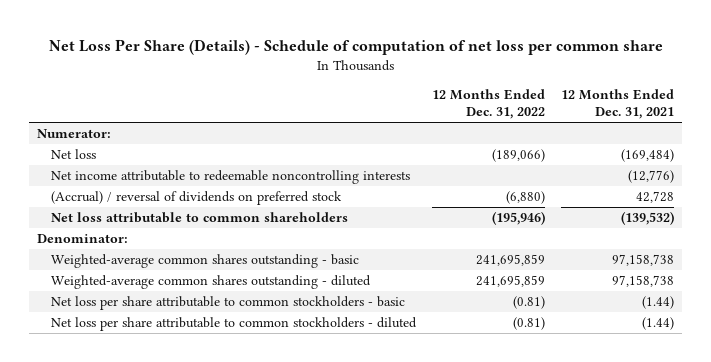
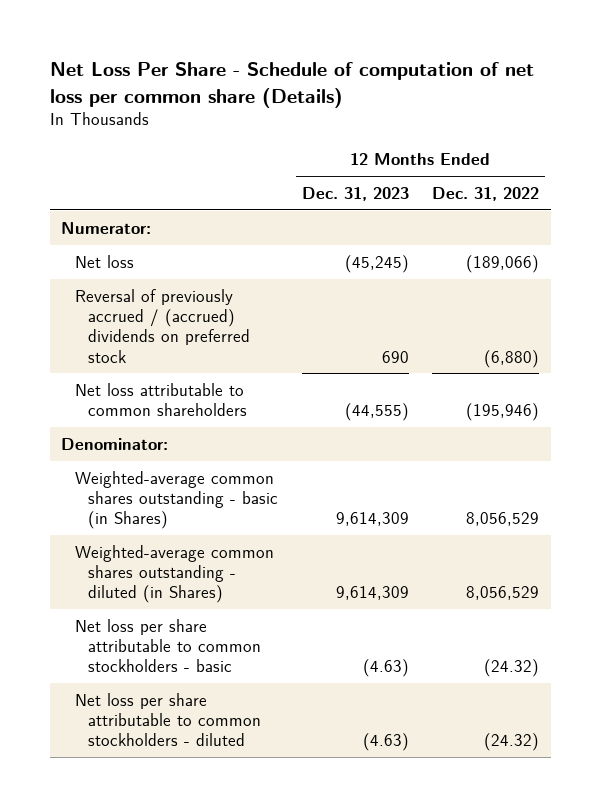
- Net Loss Per Share (Details) - Schedule of computation of net loss per common share
+ Net Loss Per Share - Schedule of computation of net loss per common share (Details)
- | 12 Months Ended Dec. 31, 2022 | 12 Months Ended Dec. 31, 2021
+ | 12 Months Ended Dec. 31, 2023 | 12 Months Ended Dec. 31, 2022
- Net income attributable to redeemable noncontrolling interests | | (12,776)
- (Accrual) / reversal of dividends on preferred stock | (6,880) | 42,728
+ Reversal of previously accrued / (accrued) dividends on preferred stock | 690 | (6,880)
- Weighted-average common shares outstanding - basic | 241,695,859 | 97,158,738
- Weighted-average common shares outstanding - diluted | 241,695,859 | 97,158,738
- Net loss per share attributable to common stockholders - basic | (0.81) | (1.44)
- Net loss per share attributable to common stockholders - diluted | (0.81) | (1.44)
+ Weighted-average common shares outstanding - basic (in Shares) | 9,614,309 | 8,056,529
+ Weighted-average common shares outstanding - diluted (in Shares) | 9,614,309 | 8,056,529
+ Net loss per share attributable to common stockholders - basic | (4.63) | (24.32)
+ Net loss per share attributable to common stockholders - diluted | (4.63) | (24.32)

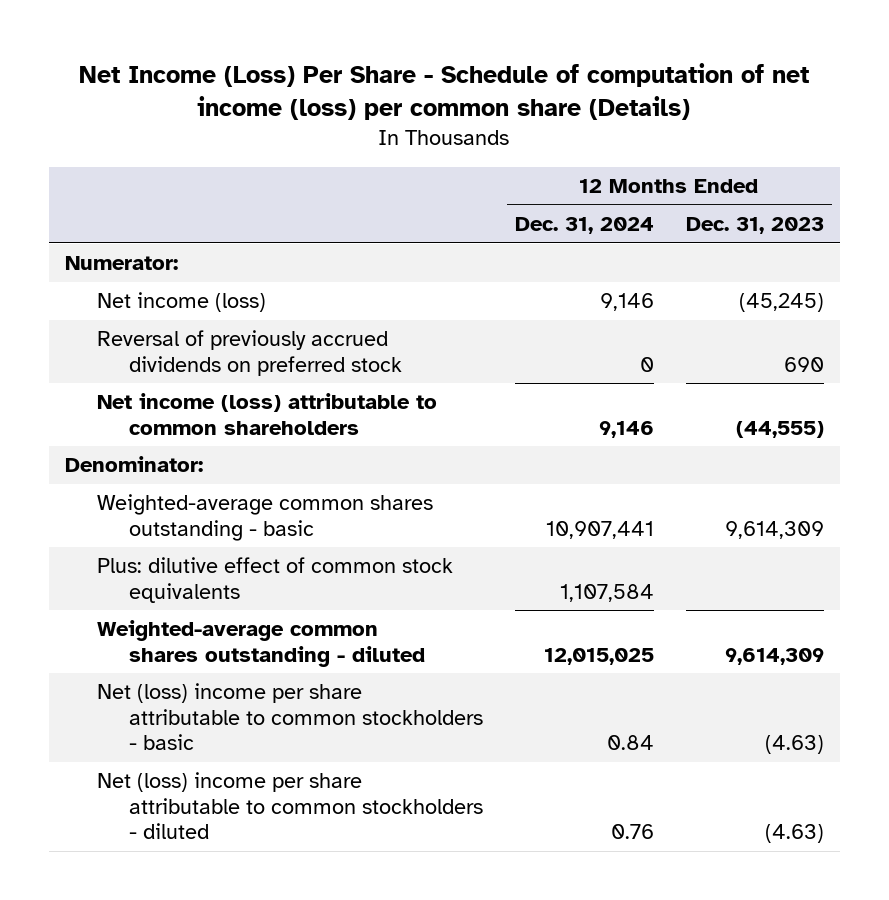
- Net Loss Per Share - Schedule of computation of net loss per common share (Details)
+ Net Income (Loss) Per Share - Schedule of computation of net income (loss) per common share (Details)
- | 12 Months Ended Dec. 31, 2023 | 12 Months Ended Dec. 31, 2022
+ | 12 Months Ended Dec. 31, 2024 | 12 Months Ended Dec. 31, 2023
- Net loss | (45,245) | (189,066)
- Reversal of previously accrued / (accrued) dividends on preferred stock | 690 | (6,880)
- Net loss attributable to common shareholders | (44,555) | (195,946)
+ Net income (loss) | 9,146 | (45,245)
+ Reversal of previously accrued dividends on preferred stock | 0 | 690
+ Net income (loss) attributable to common shareholders | 9,146 | (44,555)
- Weighted-average common shares outstanding - basic (in Shares) | 9,614,309 | 8,056,529
- Weighted-average common shares outstanding - diluted (in Shares) | 9,614,309 | 8,056,529
- Net loss per share attributable to common stockholders - basic | (4.63) | (24.32)
- Net loss per share attributable to common stockholders - diluted | (4.63) | (24.32)
+ Weighted-average common shares outstanding - basic | 10,907,441 | 9,614,309
+ Plus: dilutive effect of common stock equivalents | 1,107,584 |
+ Weighted-average common shares outstanding - diluted | 12,015,025 | 9,614,309
+ Net (loss) income per share attributable to common stockholders - basic | 0.84 | (4.63)
+ Net (loss) income per share attributable to common stockholders - diluted | 0.76 | (4.63)

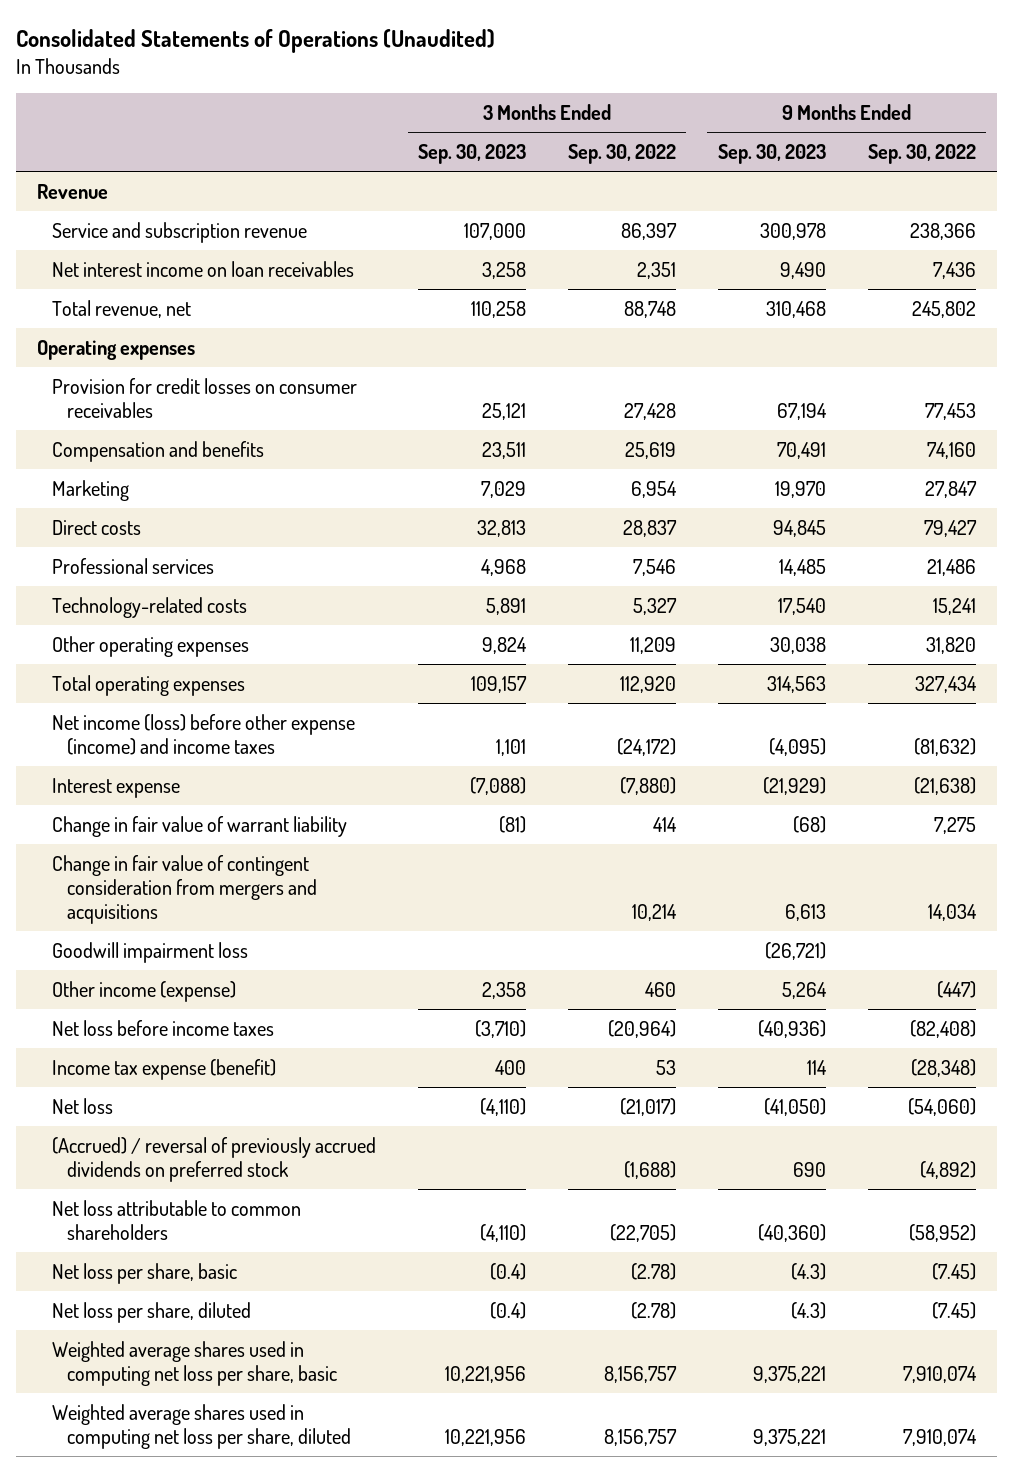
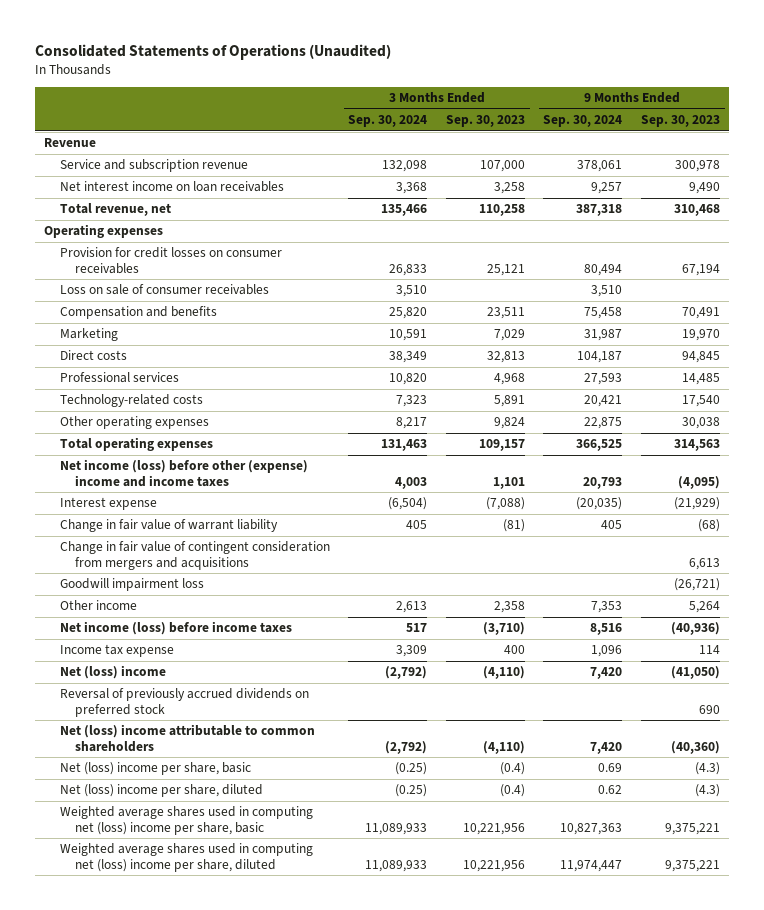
- | 3 Months Ended Sep. 30, 2023 | 3 Months Ended Sep. 30, 2022 | 9 Months Ended Sep. 30, 2023 | 9 Months Ended Sep. 30, 2022
+ | 3 Months Ended Sep. 30, 2024 | 3 Months Ended Sep. 30, 2023 | 9 Months Ended Sep. 30, 2024 | 9 Months Ended Sep. 30, 2023
+ Loss on sale of consumer receivables | 3,510 | | 3,510 |
- Net income (loss) before other expense (income) and income taxes | 1,101 | (24,172) | (4,095) | (81,632)
+ Net income (loss) before other (expense) income and income taxes | 4,003 | 1,101 | 20,793 | (4,095)
- Other income (expense) | 2,358 | 460 | 5,264 | (447)
- Net loss before income taxes | (3,710) | (20,964) | (40,936) | (82,408)
- Income tax expense (benefit) | 400 | 53 | 114 | (28,348)
- Net loss | (4,110) | (21,017) | (41,050) | (54,060)
- (Accrued) / reversal of previously accrued dividends on preferred stock | | (1,688) | 690 | (4,892)
- Net loss attributable to common shareholders | (4,110) | (22,705) | (40,360) | (58,952)
- Net loss per share, basic | (0.4) | (2.78) | (4.3) | (7.45)
- Net loss per share, diluted | (0.4) | (2.78) | (4.3) | (7.45)
- Weighted average shares used in computing net loss per share, basic | 10,221,956 | 8,156,757 | 9,375,221 | 7,910,074
- Weighted average shares used in computing net loss per share, diluted | 10,221,956 | 8,156,757 | 9,375,221 | 7,910,074
+ Other income | 2,613 | 2,358 | 7,353 | 5,264
+ Net income (loss) before income taxes | 517 | (3,710) | 8,516 | (40,936)
+ Income tax expense | 3,309 | 400 | 1,096 | 114
+ Net (loss) income | (2,792) | (4,110) | 7,420 | (41,050)
+ Reversal of previously accrued dividends on preferred stock | | | | 690
+ Net (loss) income attributable to common shareholders | (2,792) | (4,110) | 7,420 | (40,360)
+ Net (loss) income per share, basic | (0.25) | (0.4) | 0.69 | (4.3)
+ Net (loss) income per share, diluted | (0.25) | (0.4) | 0.62 | (4.3)
+ Weighted average shares used in computing net (loss) income per share, basic | 11,089,933 | 10,221,956 | 10,827,363 | 9,375,221
+ Weighted average shares used in computing net (loss) income per share, diluted | 11,089,933 | 10,221,956 | 11,974,447 | 9,375,221

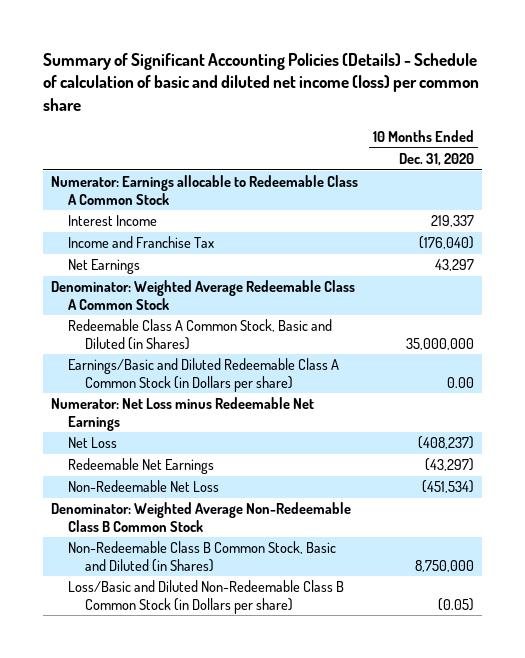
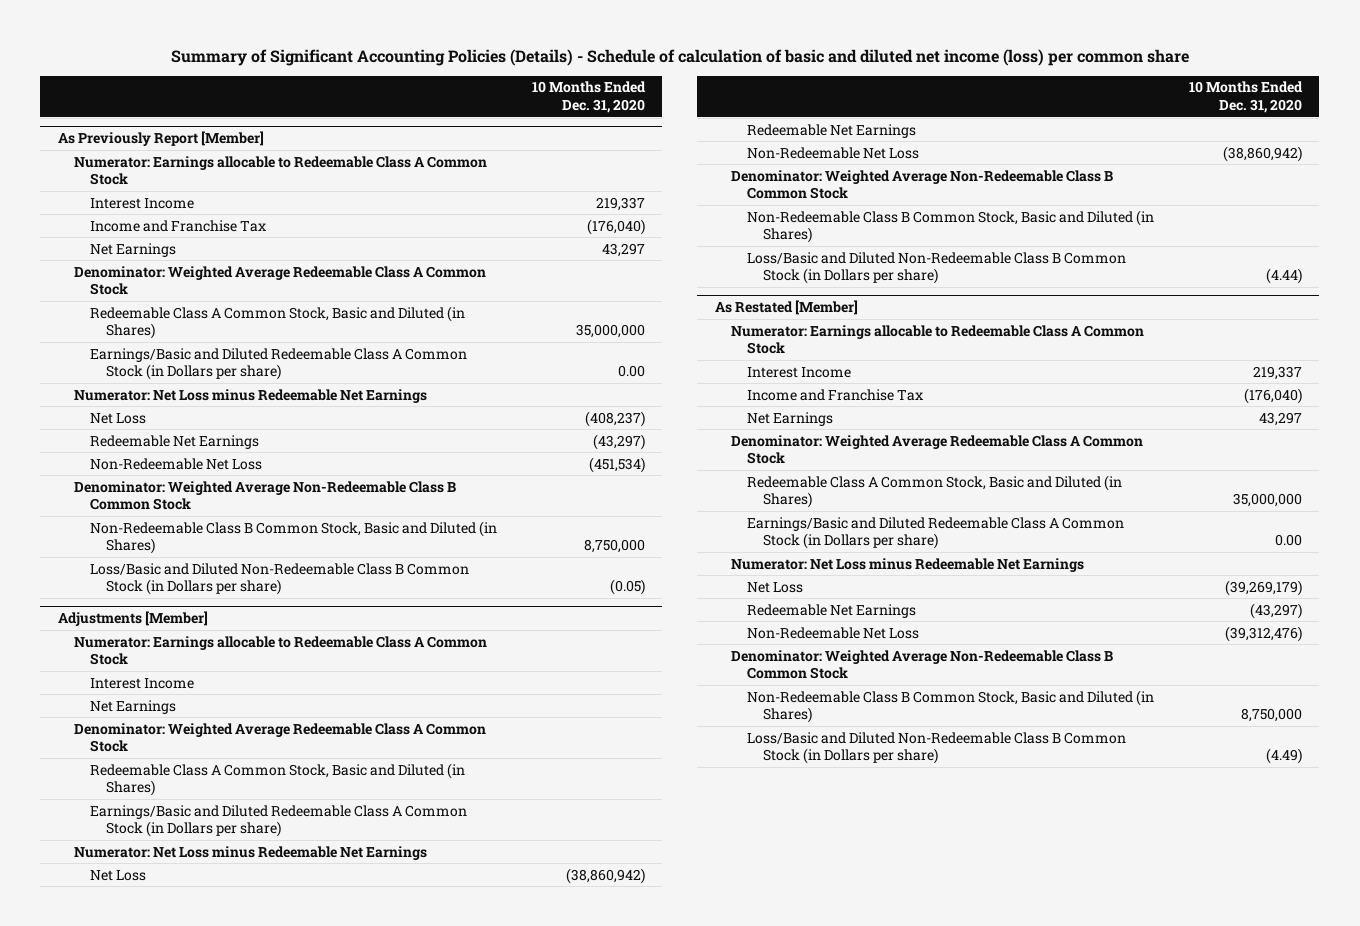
+ As Previously Report [Member]
+ Adjustments [Member]
+ Numerator: Earnings allocable to Redeemable Class A Common Stock
+ Interest Income
+ Net Earnings
+ Denominator: Weighted Average Redeemable Class A Common Stock
+ Redeemable Class A Common Stock, Basic and Diluted (in Shares)
+ Earnings/Basic and Diluted Redeemable Class A Common Stock (in Dollars per share)
+ Numerator: Net Loss minus Redeemable Net Earnings
+ Net Loss | (38,860,942)
+ Redeemable Net Earnings
+ Non-Redeemable Net Loss | (38,860,942)
+ Denominator: Weighted Average Non-Redeemable Class B Common Stock
+ Non-Redeemable Class B Common Stock, Basic and Diluted (in Shares)
+ Loss/Basic and Diluted Non-Redeemable Class B Common Stock (in Dollars per share) | (4.44)
+ As Restated [Member]
+ Numerator: Earnings allocable to Redeemable Class A Common Stock
+ Interest Income | 219,337
+ Income and Franchise Tax | (176,040)
+ Net Earnings | 43,297
+ Denominator: Weighted Average Redeemable Class A Common Stock
+ Redeemable Class A Common Stock, Basic and Diluted (in Shares) | 35,000,000
+ Earnings/Basic and Diluted Redeemable Class A Common Stock (in Dollars per share) | 0.00
+ Numerator: Net Loss minus Redeemable Net Earnings
+ Net Loss | (39,269,179)
+ Redeemable Net Earnings | (43,297)
+ Non-Redeemable Net Loss | (39,312,476)
+ Denominator: Weighted Average Non-Redeemable Class B Common Stock
+ Non-Redeemable Class B Common Stock, Basic and Diluted (in Shares) | 8,750,000
+ Loss/Basic and Diluted Non-Redeemable Class B Common Stock (in Dollars per share) | (4.49)

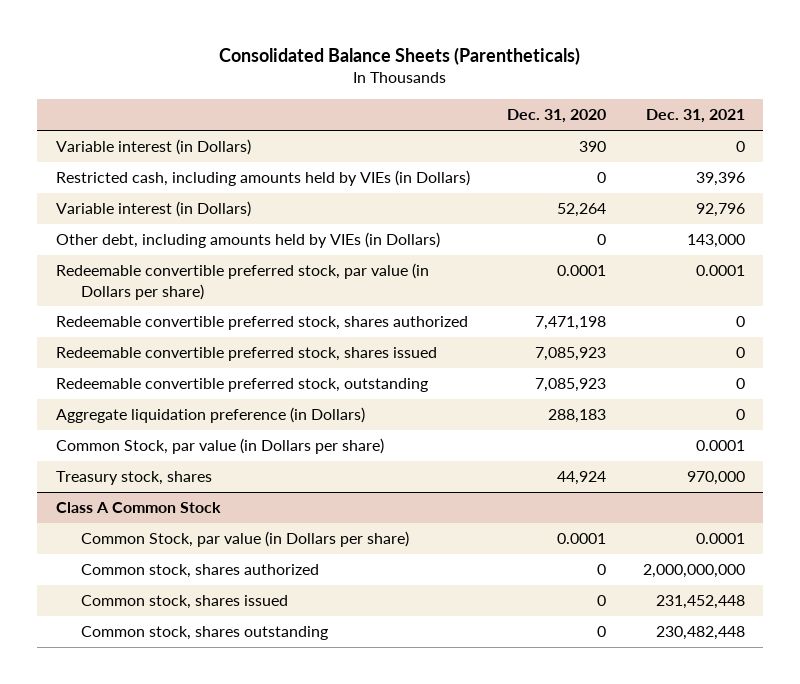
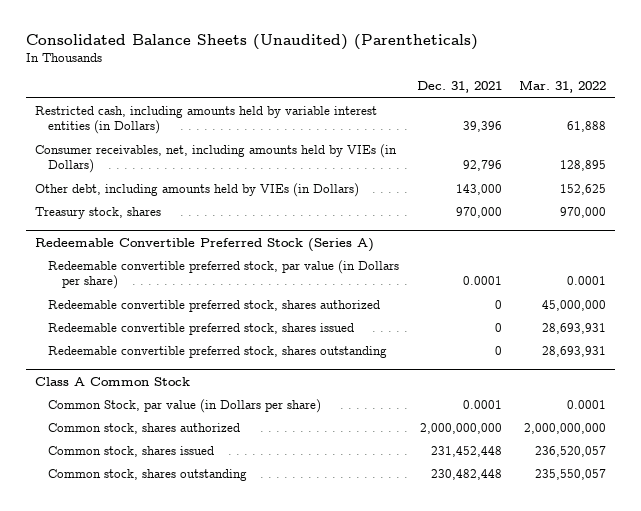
- Consolidated Balance Sheets (Parentheticals)
+ Consolidated Balance Sheets (Unaudited) (Parentheticals)
- | Dec. 31, 2020 | Dec. 31, 2021
+ | Dec. 31, 2021 | Mar. 31, 2022
- Variable interest (in Dollars) | 390 | 0
- Restricted cash, including amounts held by VIEs (in Dollars) | 0 | 39,396
- Variable interest (in Dollars) | 52,264 | 92,796
+ Restricted cash, including amounts held by variable interest entities (in Dollars) | 39,396 | 61,888
+ Consumer receivables, net, including amounts held by VIEs (in Dollars) | 92,796 | 128,895
moved up: Treasury stock, shares | 970,000 | 970,000
+ Redeemable Convertible Preferred Stock (Series A)
- Redeemable convertible preferred stock, outstanding | 7,085,923 | 0
- Aggregate liquidation preference (in Dollars) | 288,183 | 0
- Common Stock, par value (in Dollars per share) | | 0.0001
+ Redeemable convertible preferred stock, shares outstanding | 0 | 28,693,931

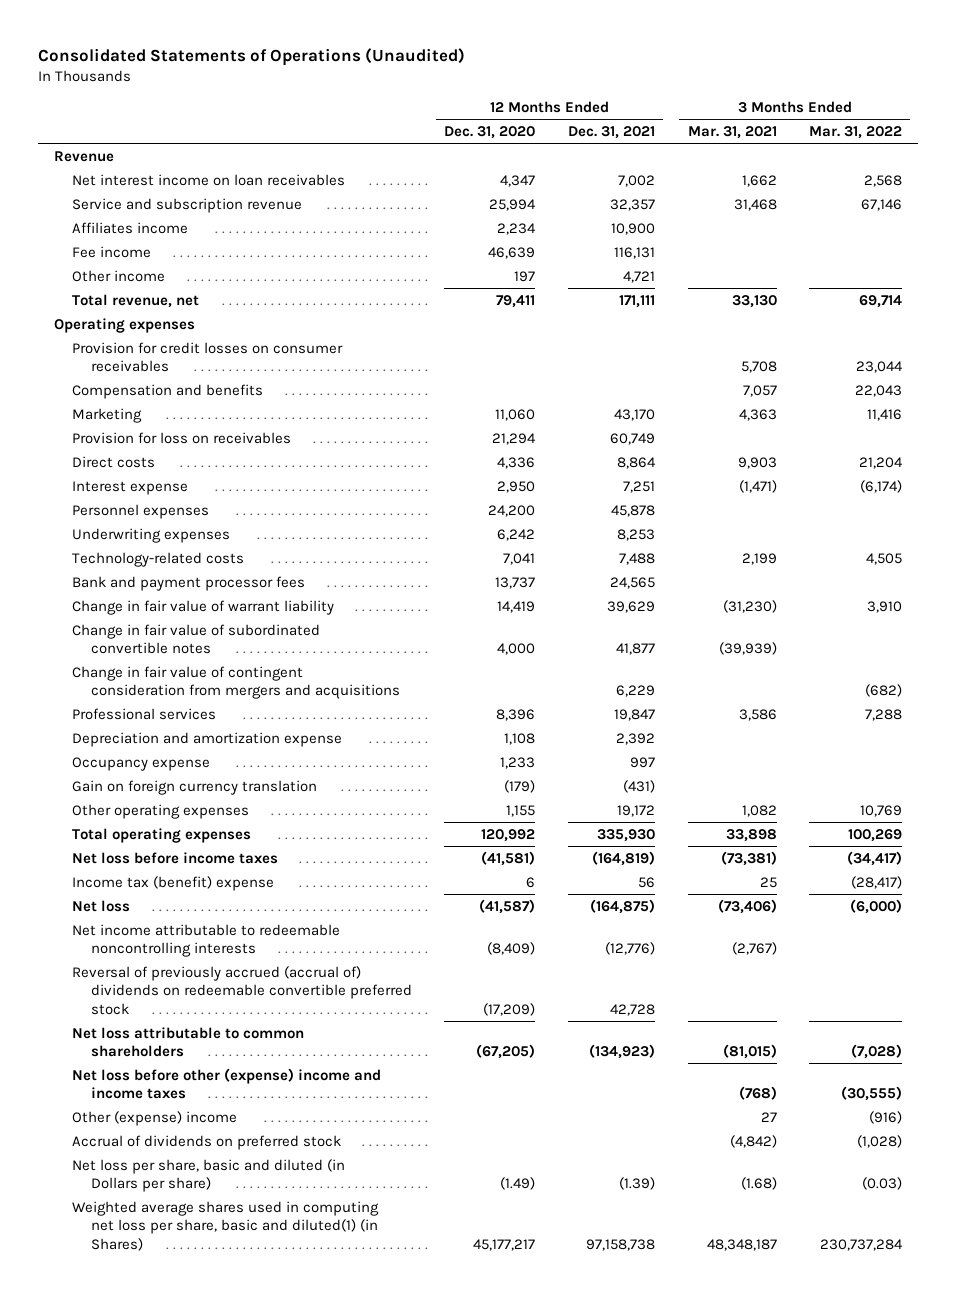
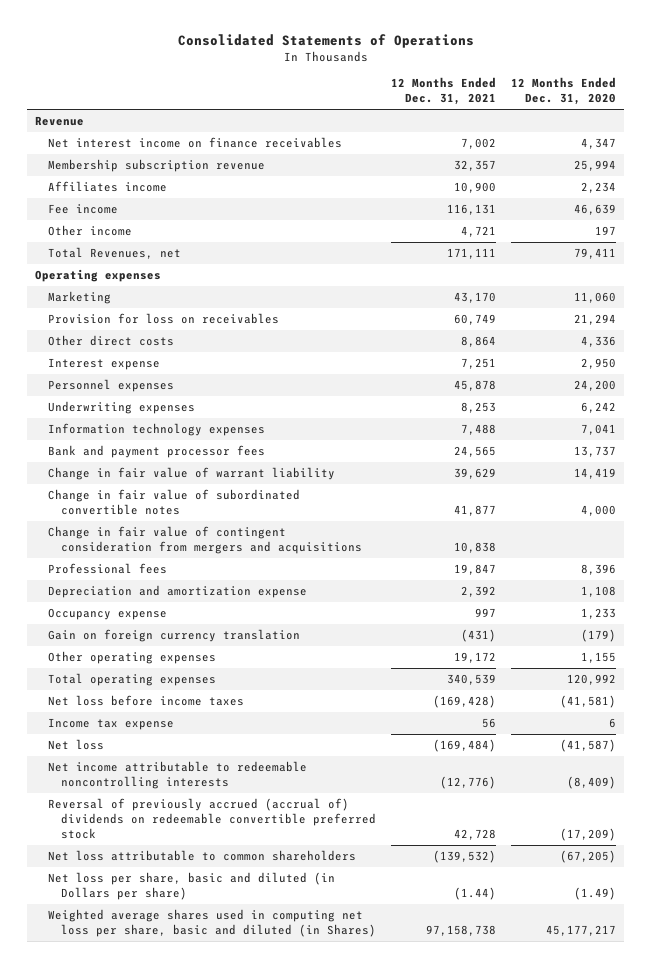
- Consolidated Statements of Operations (Unaudited)
+ Consolidated Statements of Operations
- | 12 Months Ended Dec. 31, 2020 | 12 Months Ended Dec. 31, 2021 | 3 Months Ended Mar. 31, 2021 | 3 Months Ended Mar. 31, 2022
+ | 12 Months Ended Dec. 31, 2021 | 12 Months Ended Dec. 31, 2020
- Net interest income on loan receivables | 4,347 | 7,002 | 1,662 | 2,568
- Service and subscription revenue | 25,994 | 32,357 | 31,468 | 67,146
+ Net interest income on finance receivables | 7,002 | 4,347
+ Membership subscription revenue | 32,357 | 25,994
- Total revenue, net | 79,411 | 171,111 | 33,130 | 69,714
+ Total Revenues, net | 171,111 | 79,411
- Provision for credit losses on consumer receivables | | | 5,708 | 23,044
- Compensation and benefits | | | 7,057 | 22,043
- Direct costs | 4,336 | 8,864 | 9,903 | 21,204
+ Other direct costs | 8,864 | 4,336
- Technology-related costs | 7,041 | 7,488 | 2,199 | 4,505
+ Information technology expenses | 7,488 | 7,041
- Change in fair value of contingent consideration from mergers and acquisitions | | 6,229 | | (682)
- Professional services | 8,396 | 19,847 | 3,586 | 7,288
+ Change in fair value of contingent consideration from mergers and acquisitions | 10,838 |
+ Professional fees | 19,847 | 8,396
- Total operating expenses | 120,992 | 335,930 | 33,898 | 100,269
- Net loss before income taxes | (41,581) | (164,819) | (73,381) | (34,417)
- Income tax (benefit) expense | 6 | 56 | 25 | (28,417)
- Net loss | (41,587) | (164,875) | (73,406) | (6,000)
+ Total operating expenses | 340,539 | 120,992
+ Net loss before income taxes | (169,428) | (41,581)
+ Income tax expense | 56 | 6
+ Net loss | (169,484) | (41,587)
- Net loss attributable to common shareholders | (67,205) | (134,923) | (81,015) | (7,028)
- Net loss before other (expense) income and income taxes | | | (768) | (30,555)
- Other (expense) income | | | 27 | (916)
- Accrual of dividends on preferred stock | | | (4,842) | (1,028)
- Net loss per share, basic and diluted (in Dollars per share) | (1.49) | (1.39) | (1.68) | (0.03)
- Weighted average shares used in computing net loss per share, basic and diluted(1) (in Shares) | 45,177,217 | 97,158,738 | 48,348,187 | 230,737,284
+ Net loss attributable to common shareholders | (139,532) | (67,205)
+ Net loss per share, basic and diluted (in Dollars per share) | (1.44) | (1.49)
+ Weighted average shares used in computing net loss per share, basic and diluted (in Shares) | 97,158,738 | 45,177,217

